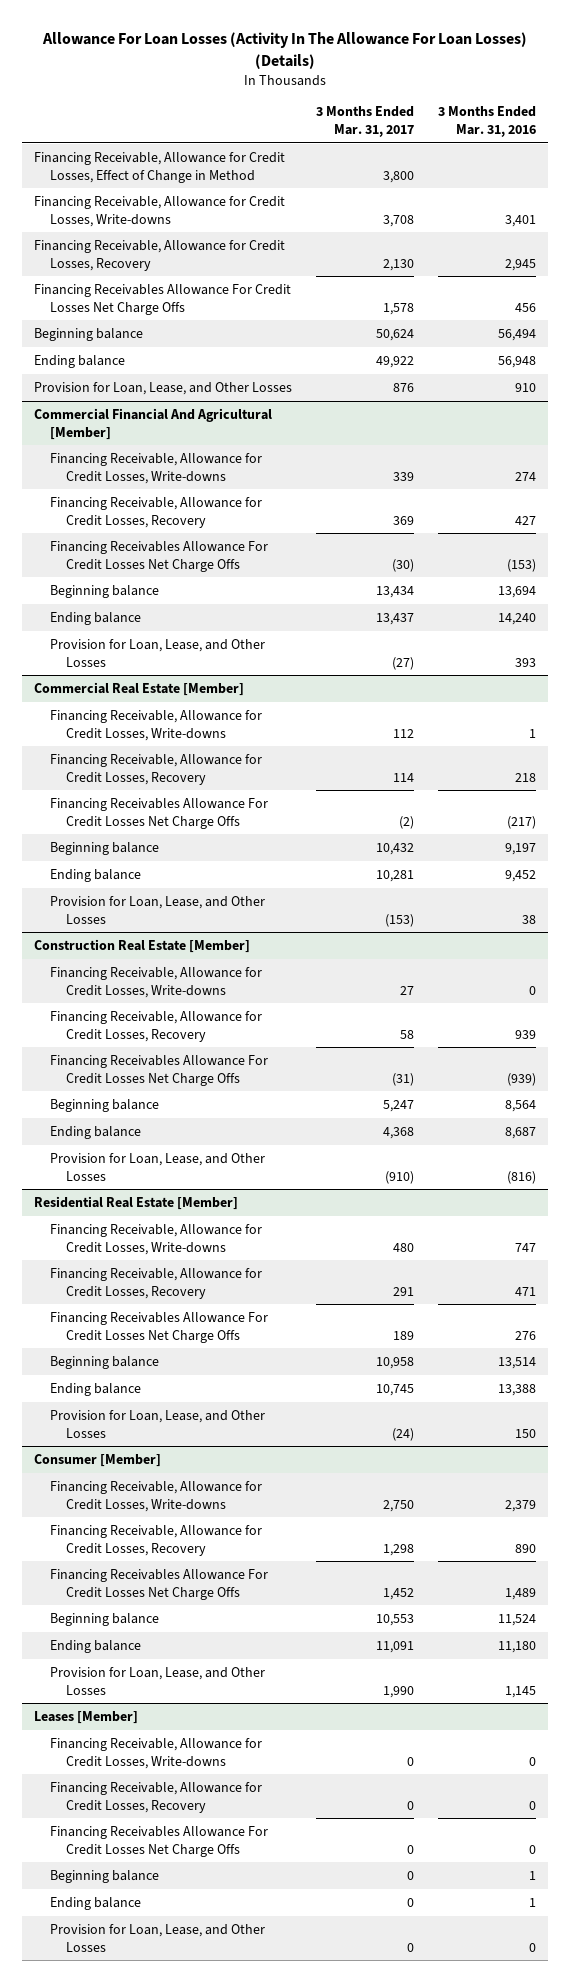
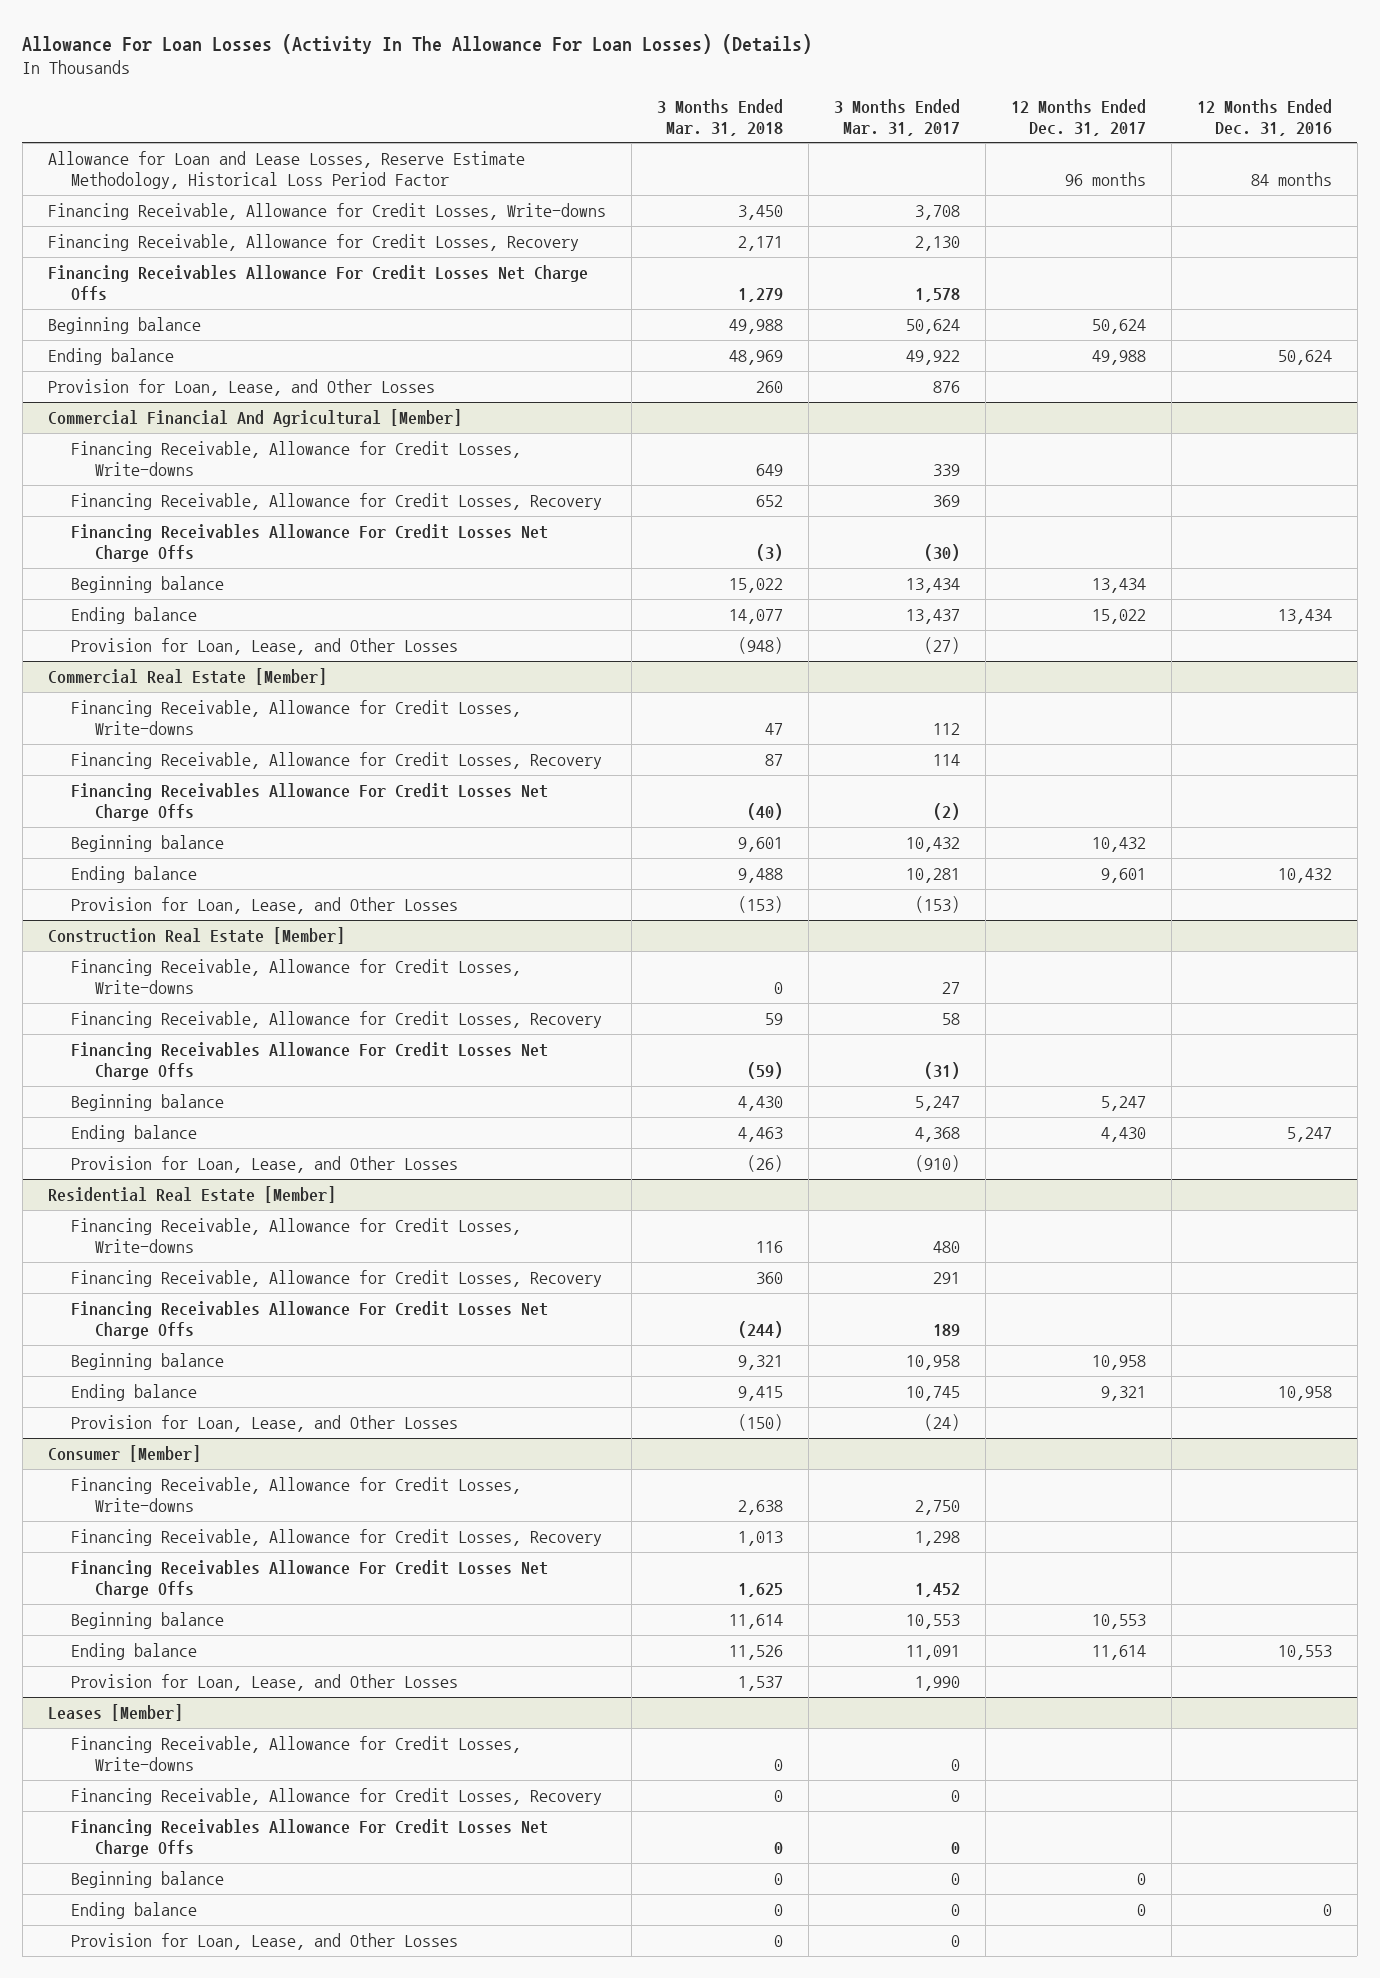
- | 3 Months Ended Mar. 31, 2017 | 3 Months Ended Mar. 31, 2016
+ | 3 Months Ended Mar. 31, 2018 | 3 Months Ended Mar. 31, 2017 | 12 Months Ended Dec. 31, 2017 | 12 Months Ended Dec. 31, 2016
- Financing Receivable, Allowance for Credit Losses, Effect of Change in Method | 3,800 |
+ Allowance for Loan and Lease Losses, Reserve Estimate Methodology, Historical Loss Period Factor | | | 96 months | 84 months

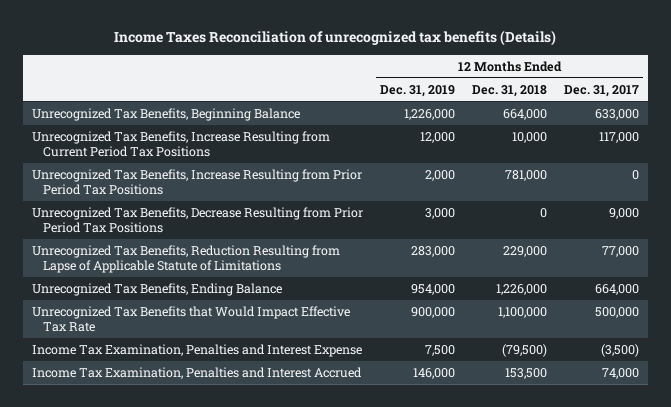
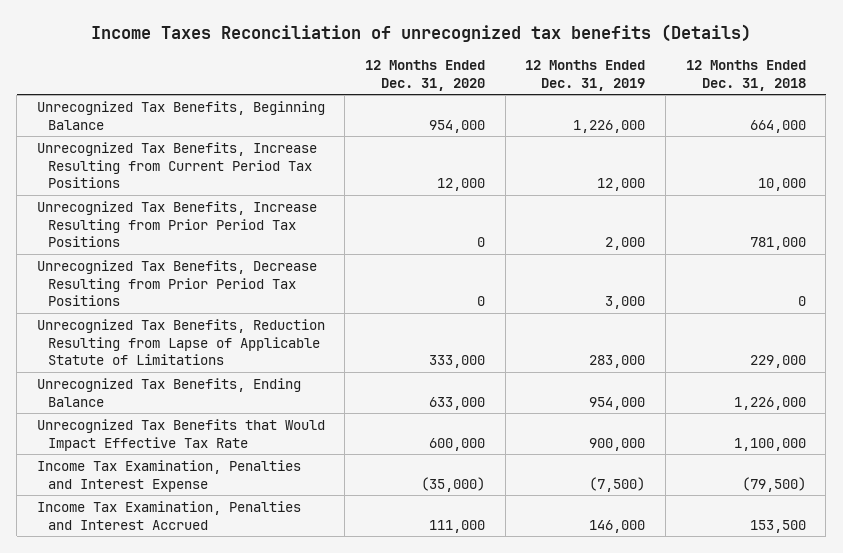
- | 12 Months Ended Dec. 31, 2019 | 12 Months Ended Dec. 31, 2018 | 12 Months Ended Dec. 31, 2017
+ | 12 Months Ended Dec. 31, 2020 | 12 Months Ended Dec. 31, 2019 | 12 Months Ended Dec. 31, 2018
- Income Tax Examination, Penalties and Interest Expense | 7,500 | (79,500) | (3,500)
+ Income Tax Examination, Penalties and Interest Expense | (35,000) | (7,500) | (79,500)

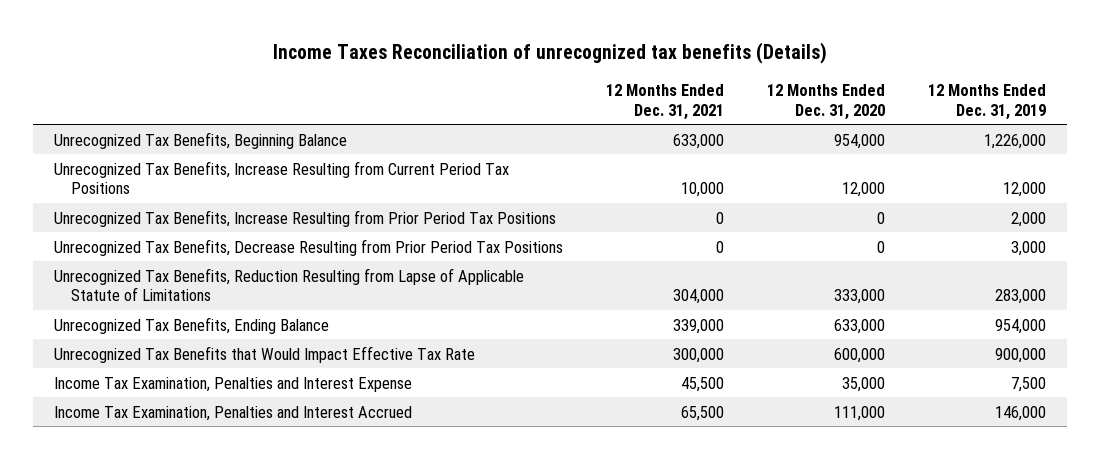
- | 12 Months Ended Dec. 31, 2020 | 12 Months Ended Dec. 31, 2019 | 12 Months Ended Dec. 31, 2018
+ | 12 Months Ended Dec. 31, 2021 | 12 Months Ended Dec. 31, 2020 | 12 Months Ended Dec. 31, 2019
- Income Tax Examination, Penalties and Interest Expense | (35,000) | (7,500) | (79,500)
+ Income Tax Examination, Penalties and Interest Expense | 45,500 | 35,000 | 7,500

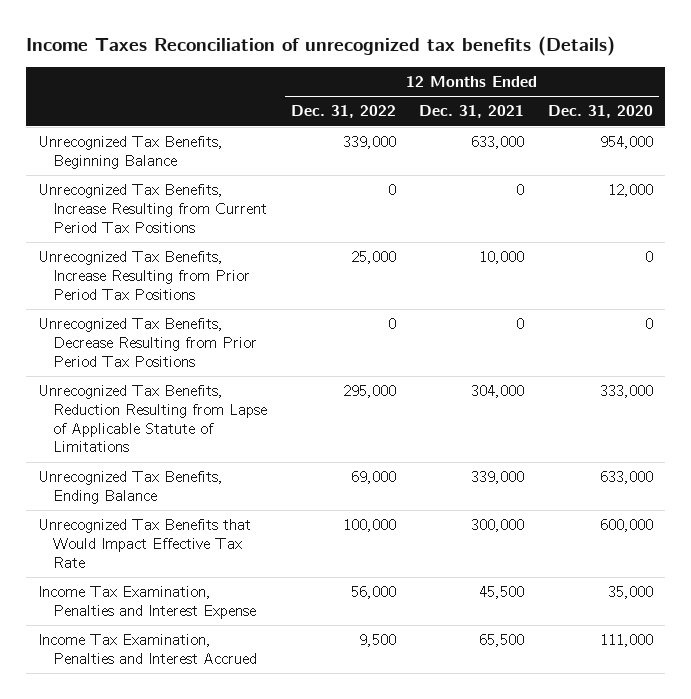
- | 12 Months Ended Dec. 31, 2021 | 12 Months Ended Dec. 31, 2020 | 12 Months Ended Dec. 31, 2019
+ | 12 Months Ended Dec. 31, 2022 | 12 Months Ended Dec. 31, 2021 | 12 Months Ended Dec. 31, 2020
- Unrecognized Tax Benefits, Increase Resulting from Current Period Tax Positions | 10,000 | 12,000 | 12,000
- Unrecognized Tax Benefits, Increase Resulting from Prior Period Tax Positions | 0 | 0 | 2,000
+ Unrecognized Tax Benefits, Increase Resulting from Current Period Tax Positions | 0 | 0 | 12,000
+ Unrecognized Tax Benefits, Increase Resulting from Prior Period Tax Positions | 25,000 | 10,000 | 0

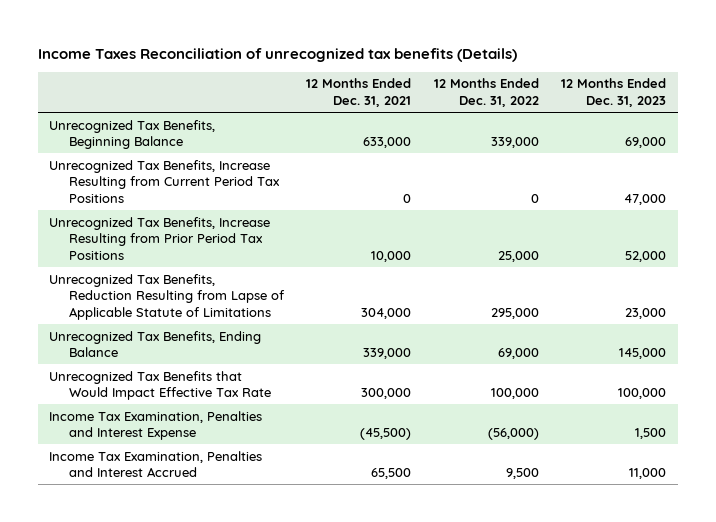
- | 12 Months Ended Dec. 31, 2022 | 12 Months Ended Dec. 31, 2021 | 12 Months Ended Dec. 31, 2020
+ | 12 Months Ended Dec. 31, 2021 | 12 Months Ended Dec. 31, 2022 | 12 Months Ended Dec. 31, 2023
- Unrecognized Tax Benefits, Decrease Resulting from Prior Period Tax Positions | 0 | 0 | 0
- Income Tax Examination, Penalties and Interest Expense | 56,000 | 45,500 | 35,000
+ Income Tax Examination, Penalties and Interest Expense | (45,500) | (56,000) | 1,500

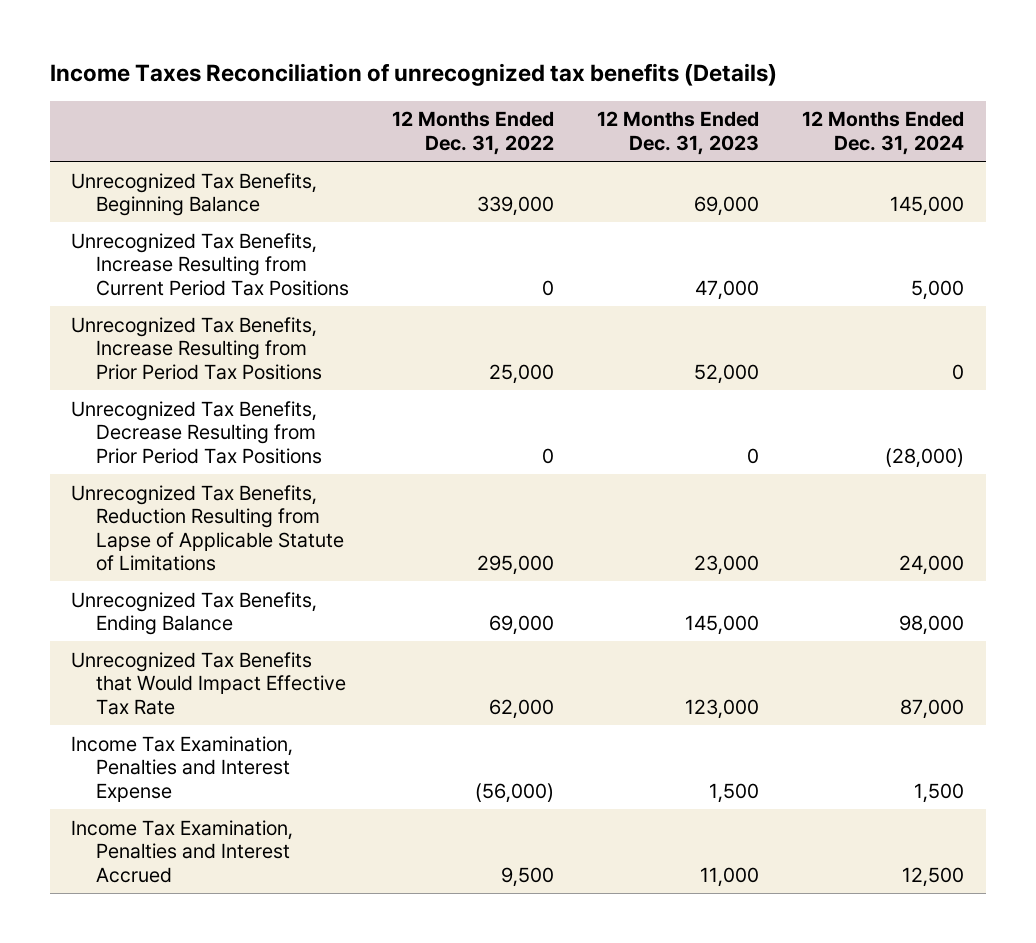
- | 12 Months Ended Dec. 31, 2021 | 12 Months Ended Dec. 31, 2022 | 12 Months Ended Dec. 31, 2023
+ | 12 Months Ended Dec. 31, 2022 | 12 Months Ended Dec. 31, 2023 | 12 Months Ended Dec. 31, 2024
+ Unrecognized Tax Benefits, Decrease Resulting from Prior Period Tax Positions | 0 | 0 | (28,000)
- Unrecognized Tax Benefits that Would Impact Effective Tax Rate | 300,000 | 100,000 | 100,000
+ Unrecognized Tax Benefits that Would Impact Effective Tax Rate | 62,000 | 123,000 | 87,000

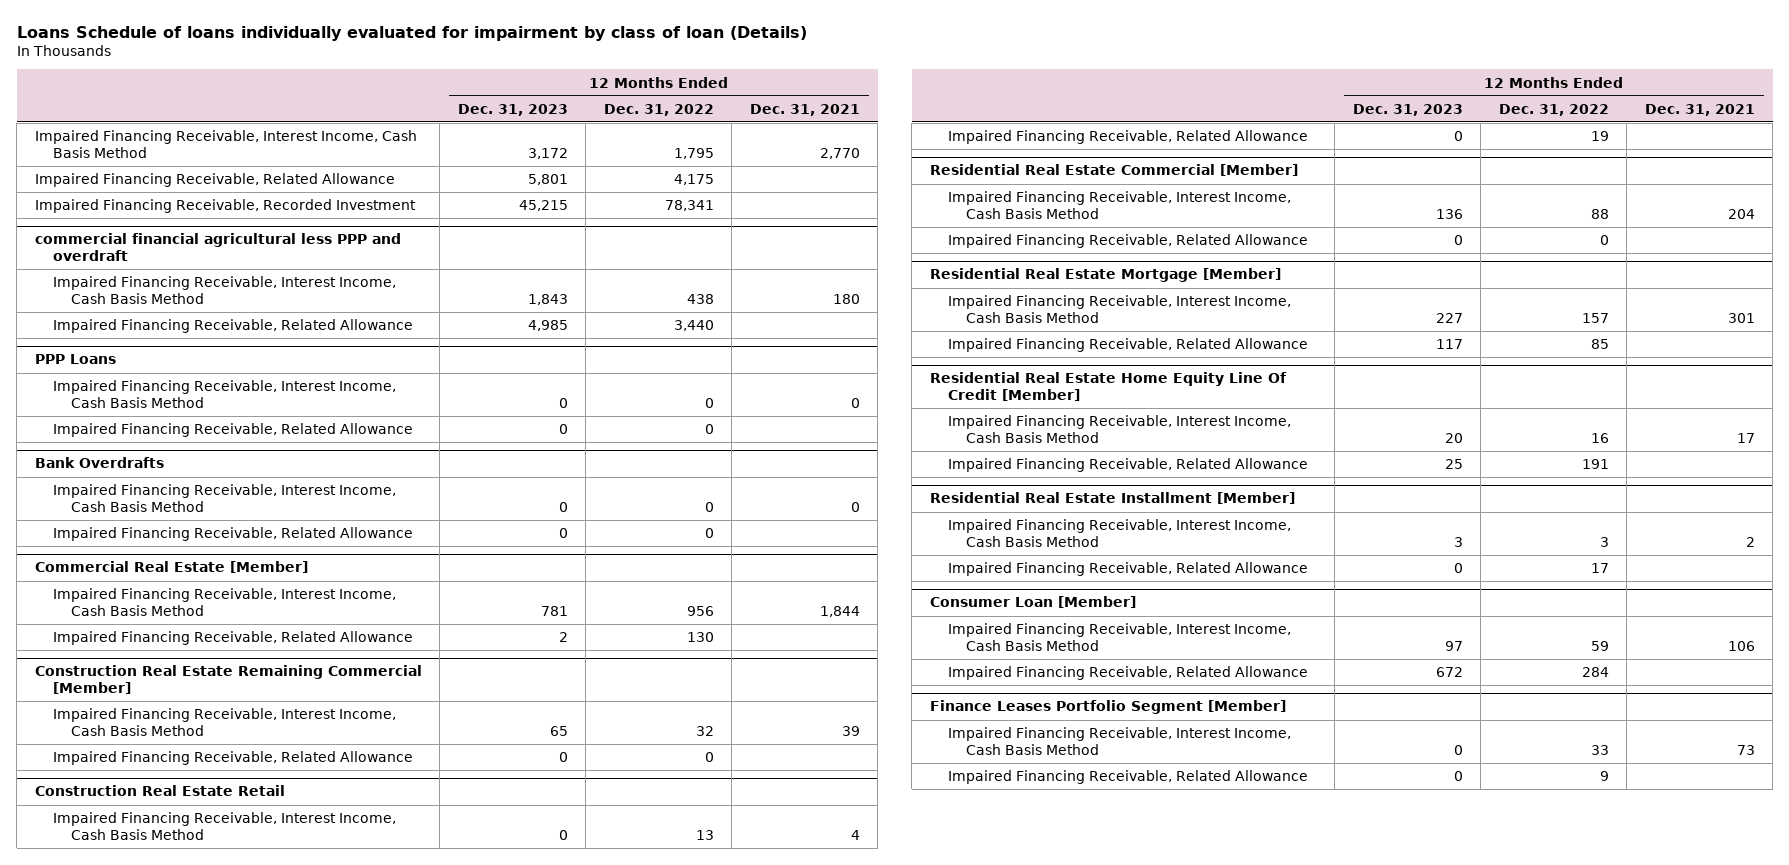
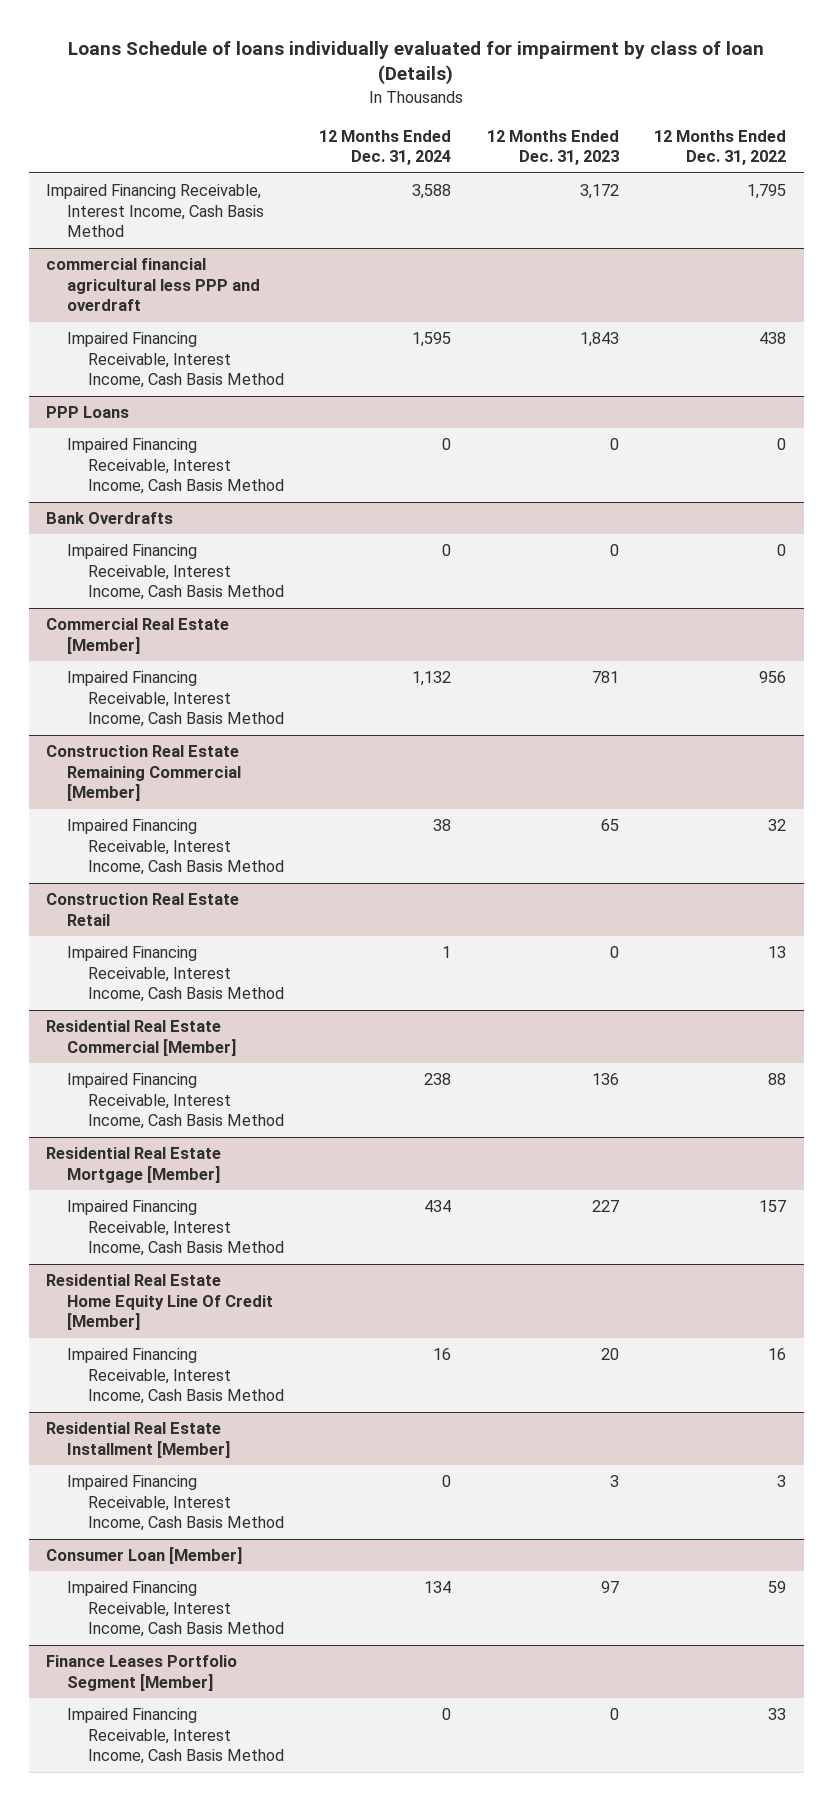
- | 12 Months Ended Dec. 31, 2023 | 12 Months Ended Dec. 31, 2022 | 12 Months Ended Dec. 31, 2021
+ | 12 Months Ended Dec. 31, 2024 | 12 Months Ended Dec. 31, 2023 | 12 Months Ended Dec. 31, 2022
- Impaired Financing Receivable, Related Allowance | 5,801 | 4,175 |
- Impaired Financing Receivable, Recorded Investment | 45,215 | 78,341 |
@ commercial financial agricultural less PPP and overdraft
- Impaired Financing Receivable, Related Allowance | 4,985 | 3,440 |
@ PPP Loans
- Impaired Financing Receivable, Related Allowance | 0 | 0 |
@ Bank Overdrafts
- Impaired Financing Receivable, Related Allowance | 0 | 0 |
@ Commercial Real Estate [Member]
- Impaired Financing Receivable, Related Allowance | 2 | 130 |
@ Construction Real Estate Remaining Commercial [Member]
- Impaired Financing Receivable, Related Allowance | 0 | 0 |
@ Construction Real Estate Retail
- Impaired Financing Receivable, Related Allowance | 0 | 19 |
@ Residential Real Estate Commercial [Member]
- Impaired Financing Receivable, Related Allowance | 0 | 0 |
@ Residential Real Estate Mortgage [Member]
- Impaired Financing Receivable, Related Allowance | 117 | 85 |
@ Residential Real Estate Home Equity Line Of Credit [Member]
- Impaired Financing Receivable, Related Allowance | 25 | 191 |
@ Residential Real Estate Installment [Member]
- Impaired Financing Receivable, Related Allowance | 0 | 17 |
@ Consumer Loan [Member]
- Impaired Financing Receivable, Related Allowance | 672 | 284 |
@ Finance Leases Portfolio Segment [Member]
- Impaired Financing Receivable, Related Allowance | 0 | 9 |

